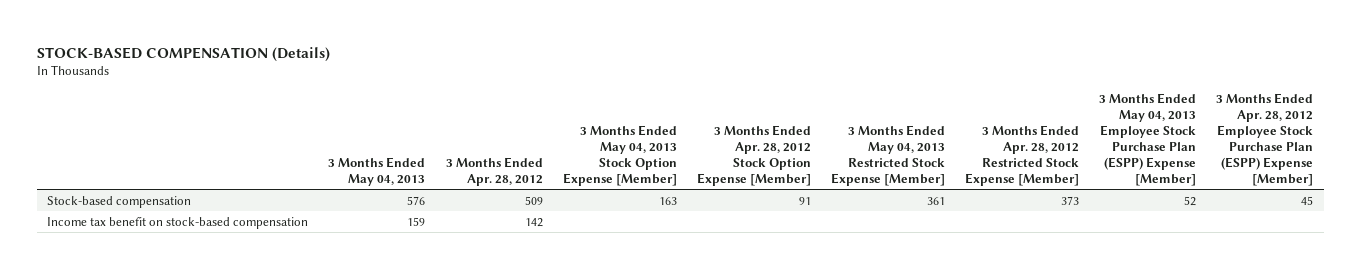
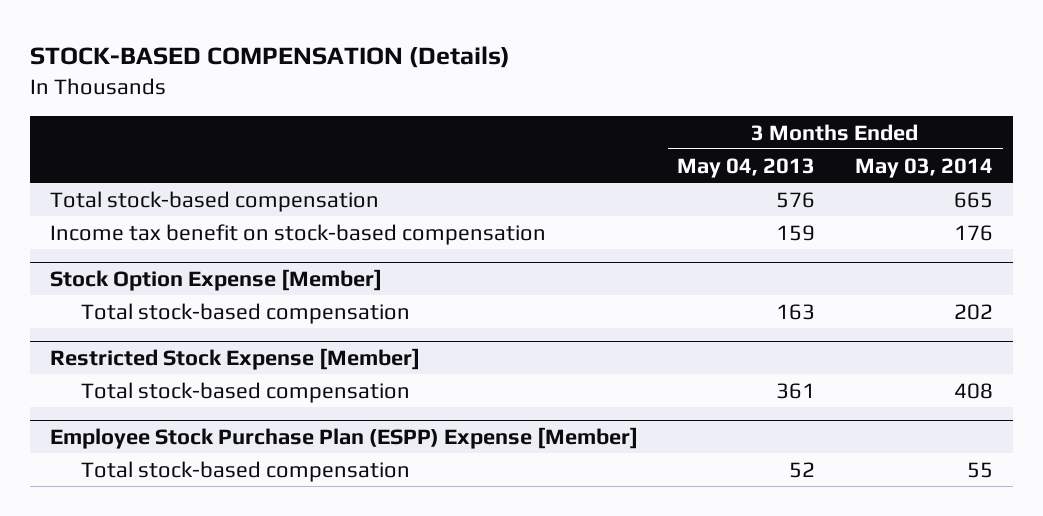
- | 3 Months Ended May 04, 2013 | 3 Months Ended Apr. 28, 2012 | 3 Months Ended May 04, 2013 Stock Option Expense [Member] | 3 Months Ended Apr. 28, 2012 Stock Option Expense [Member] | 3 Months Ended May 04, 2013 Restricted Stock Expense [Member] | 3 Months Ended Apr. 28, 2012 Restricted Stock Expense [Member] | 3 Months Ended May 04, 2013 Employee Stock Purchase Plan (ESPP) Expense [Member] | 3 Months Ended Apr. 28, 2012 Employee Stock Purchase Plan (ESPP) Expense [Member]
+ | 3 Months Ended May 04, 2013 | 3 Months Ended May 03, 2014
- Stock-based compensation | 576 | 509 | 163 | 91 | 361 | 373 | 52 | 45
+ Total stock-based compensation | 576 | 665
+ Stock Option Expense [Member]
+ Total stock-based compensation | 163 | 202
+ Restricted Stock Expense [Member]
+ Total stock-based compensation | 361 | 408
+ Employee Stock Purchase Plan (ESPP) Expense [Member]
+ Total stock-based compensation | 52 | 55

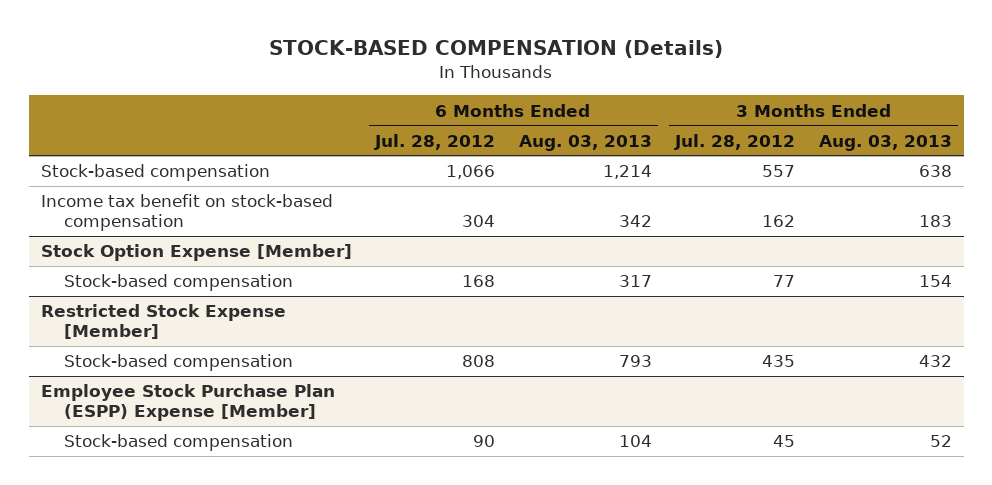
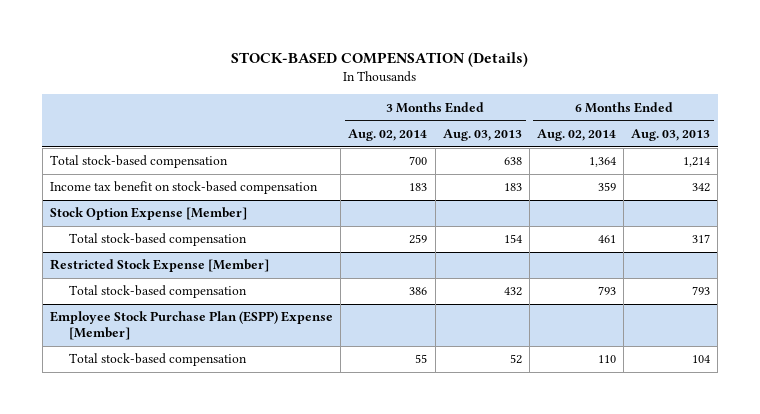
- | 6 Months Ended Jul. 28, 2012 | 6 Months Ended Aug. 03, 2013 | 3 Months Ended Jul. 28, 2012 | 3 Months Ended Aug. 03, 2013
+ | 3 Months Ended Aug. 02, 2014 | 3 Months Ended Aug. 03, 2013 | 6 Months Ended Aug. 02, 2014 | 6 Months Ended Aug. 03, 2013
- Stock-based compensation | 1,066 | 1,214 | 557 | 638
+ Total stock-based compensation | 700 | 638 | 1,364 | 1,214
@ Stock Option Expense [Member]
- Stock-based compensation | 168 | 317 | 77 | 154
+ Total stock-based compensation | 259 | 154 | 461 | 317
@ Restricted Stock Expense [Member]
- Stock-based compensation | 808 | 793 | 435 | 432
+ Total stock-based compensation | 386 | 432 | 793 | 793
@ Employee Stock Purchase Plan (ESPP) Expense [Member]
- Stock-based compensation | 90 | 104 | 45 | 52
+ Total stock-based compensation | 55 | 52 | 110 | 104

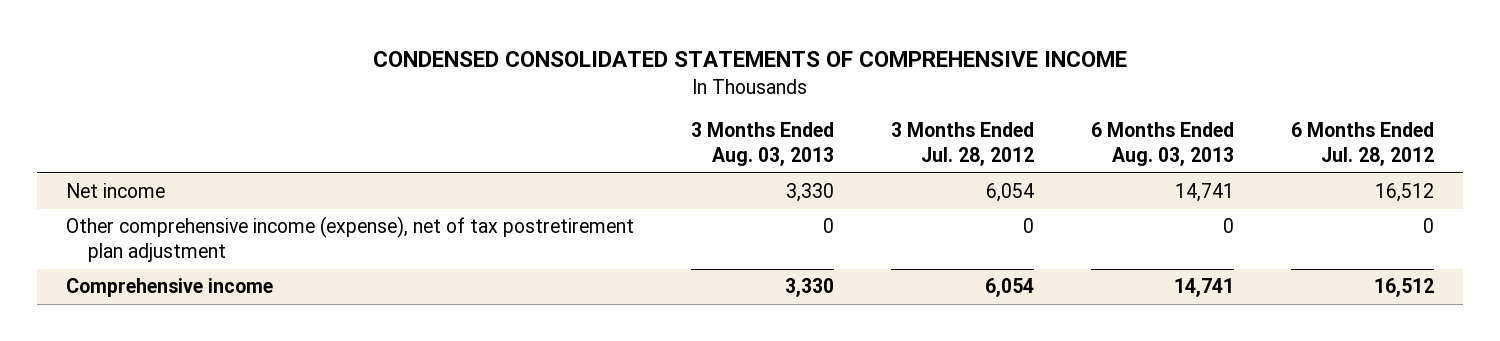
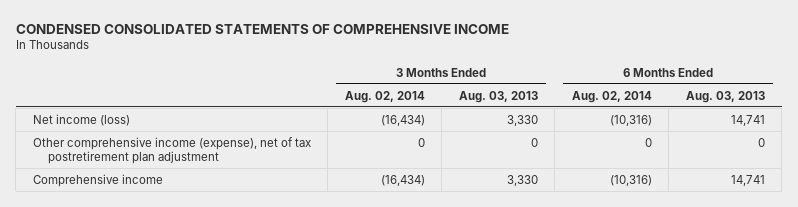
- | 3 Months Ended Aug. 03, 2013 | 3 Months Ended Jul. 28, 2012 | 6 Months Ended Aug. 03, 2013 | 6 Months Ended Jul. 28, 2012
+ | 3 Months Ended Aug. 02, 2014 | 3 Months Ended Aug. 03, 2013 | 6 Months Ended Aug. 02, 2014 | 6 Months Ended Aug. 03, 2013
- Net income | 3,330 | 6,054 | 14,741 | 16,512
+ Net income (loss) | (16,434) | 3,330 | (10,316) | 14,741

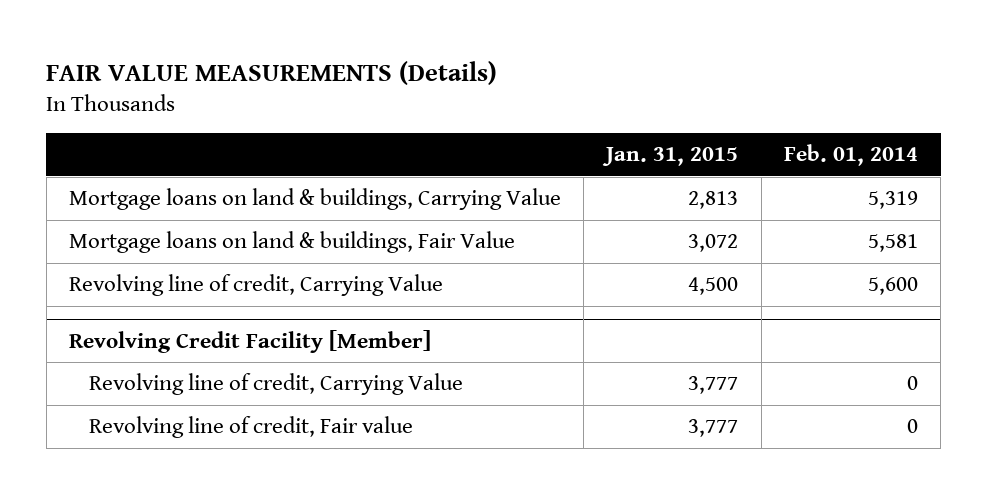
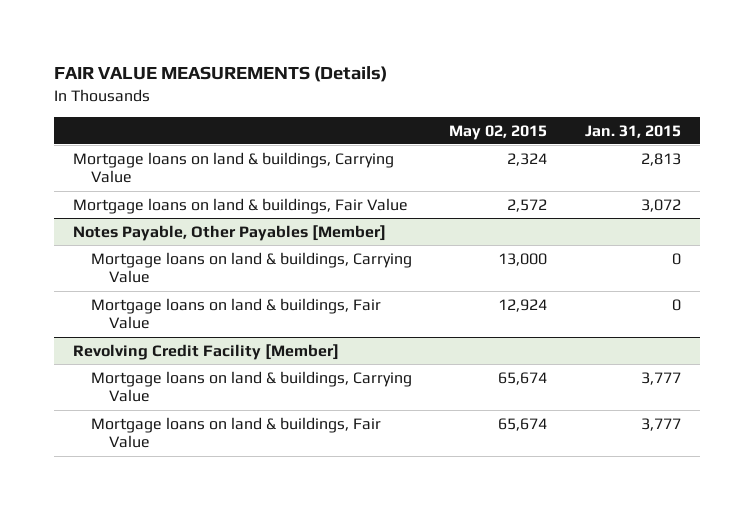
- | Jan. 31, 2015 | Feb. 01, 2014
+ | May 02, 2015 | Jan. 31, 2015
- Revolving line of credit, Carrying Value | 4,500 | 5,600
+ Notes Payable, Other Payables [Member]
+ Mortgage loans on land & buildings, Carrying Value | 13,000 | 0
+ Mortgage loans on land & buildings, Fair Value | 12,924 | 0
@ Revolving Credit Facility [Member]
- Revolving line of credit, Carrying Value | 3,777 | 0
- Revolving line of credit, Fair value | 3,777 | 0
+ Mortgage loans on land & buildings, Carrying Value | 65,674 | 3,777
+ Mortgage loans on land & buildings, Fair Value | 65,674 | 3,777

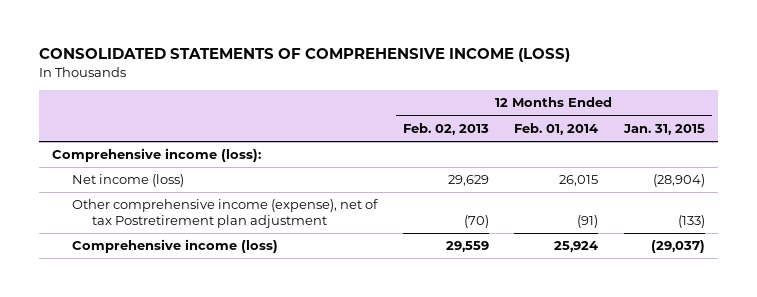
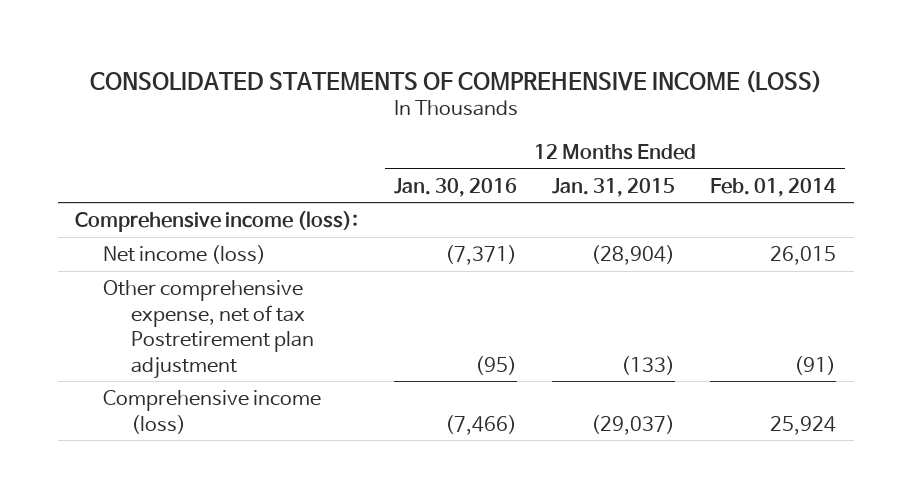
- | 12 Months Ended Feb. 02, 2013 | 12 Months Ended Feb. 01, 2014 | 12 Months Ended Jan. 31, 2015
+ | 12 Months Ended Jan. 30, 2016 | 12 Months Ended Jan. 31, 2015 | 12 Months Ended Feb. 01, 2014
- Other comprehensive income (expense), net of tax Postretirement plan adjustment | (70) | (91) | (133)
+ Other comprehensive expense, net of tax Postretirement plan adjustment | (95) | (133) | (91)

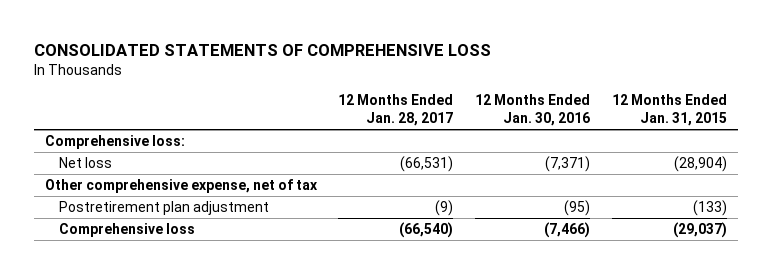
- CONSOLIDATED STATEMENTS OF COMPREHENSIVE INCOME (LOSS)
+ CONSOLIDATED STATEMENTS OF COMPREHENSIVE LOSS
- | 12 Months Ended Jan. 30, 2016 | 12 Months Ended Jan. 31, 2015 | 12 Months Ended Feb. 01, 2014
+ | 12 Months Ended Jan. 28, 2017 | 12 Months Ended Jan. 30, 2016 | 12 Months Ended Jan. 31, 2015
- Comprehensive income (loss):
- Net income (loss) | (7,371) | (28,904) | 26,015
- Other comprehensive expense, net of tax Postretirement plan adjustment | (95) | (133) | (91)
- Comprehensive income (loss) | (7,466) | (29,037) | 25,924
+ Comprehensive loss:
+ Net loss | (66,531) | (7,371) | (28,904)
+ Other comprehensive expense, net of tax
+ Postretirement plan adjustment | (9) | (95) | (133)
+ Comprehensive loss | (66,540) | (7,466) | (29,037)

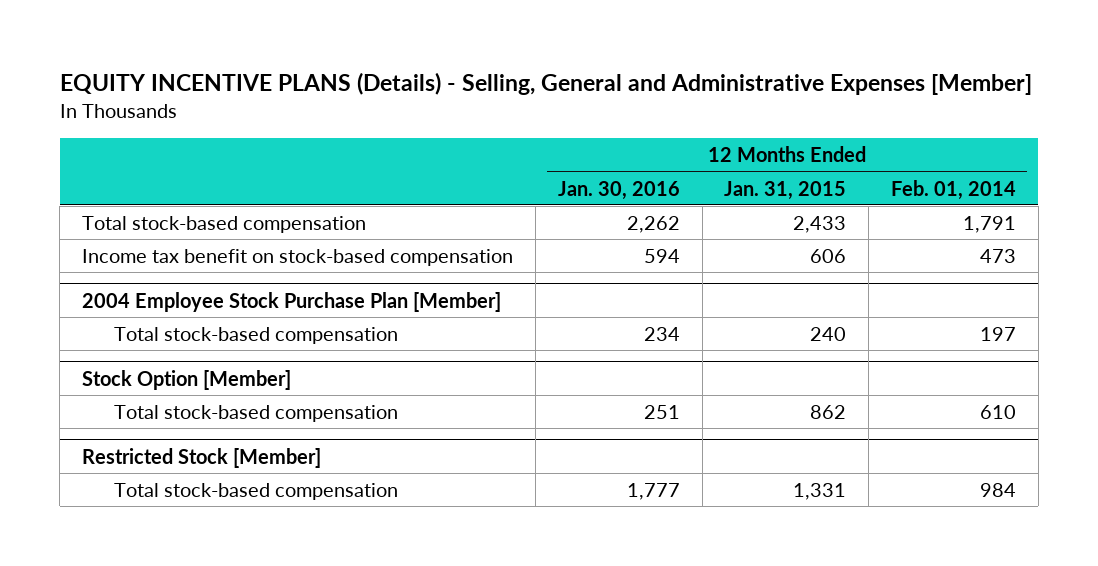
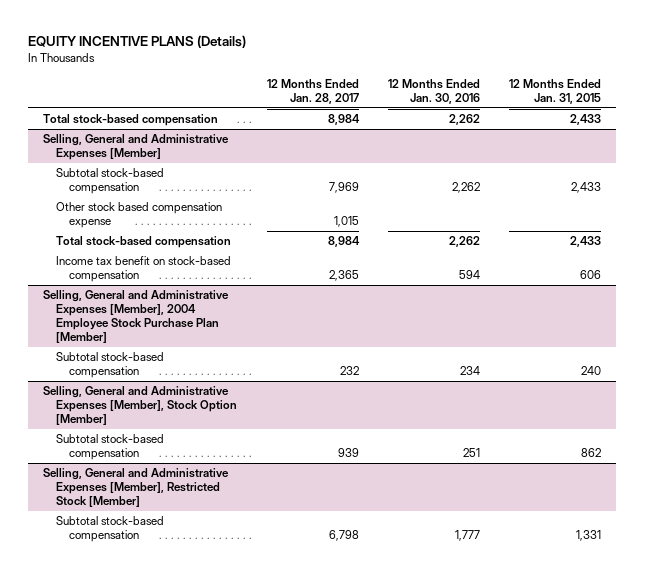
- EQUITY INCENTIVE PLANS (Details) - Selling, General and Administrative Expenses [Member]
+ EQUITY INCENTIVE PLANS (Details)
- | 12 Months Ended Jan. 30, 2016 | 12 Months Ended Jan. 31, 2015 | 12 Months Ended Feb. 01, 2014
+ | 12 Months Ended Jan. 28, 2017 | 12 Months Ended Jan. 30, 2016 | 12 Months Ended Jan. 31, 2015
+ Selling, General and Administrative Expenses [Member]
+ Subtotal stock-based compensation | 7,969 | 2,262 | 2,433
+ Other stock based compensation expense | 1,015 | |
+ Total stock-based compensation | 8,984 | 2,262 | 2,433
- 2004 Employee Stock Purchase Plan [Member]
- Total stock-based compensation | 234 | 240 | 197
- Stock Option [Member]
- Total stock-based compensation | 251 | 862 | 610
- Restricted Stock [Member]
- Total stock-based compensation | 1,777 | 1,331 | 984
+ Selling, General and Administrative Expenses [Member], 2004 Employee Stock Purchase Plan [Member]
+ Subtotal stock-based compensation | 232 | 234 | 240
+ Selling, General and Administrative Expenses [Member], Stock Option [Member]
+ Subtotal stock-based compensation | 939 | 251 | 862
+ Selling, General and Administrative Expenses [Member], Restricted Stock [Member]
+ Subtotal stock-based compensation | 6,798 | 1,777 | 1,331

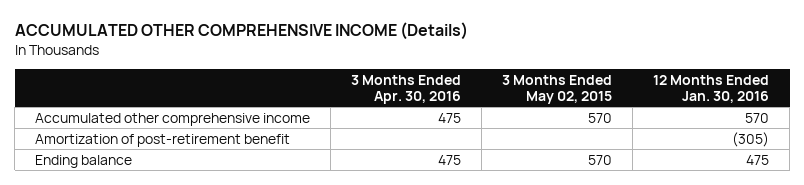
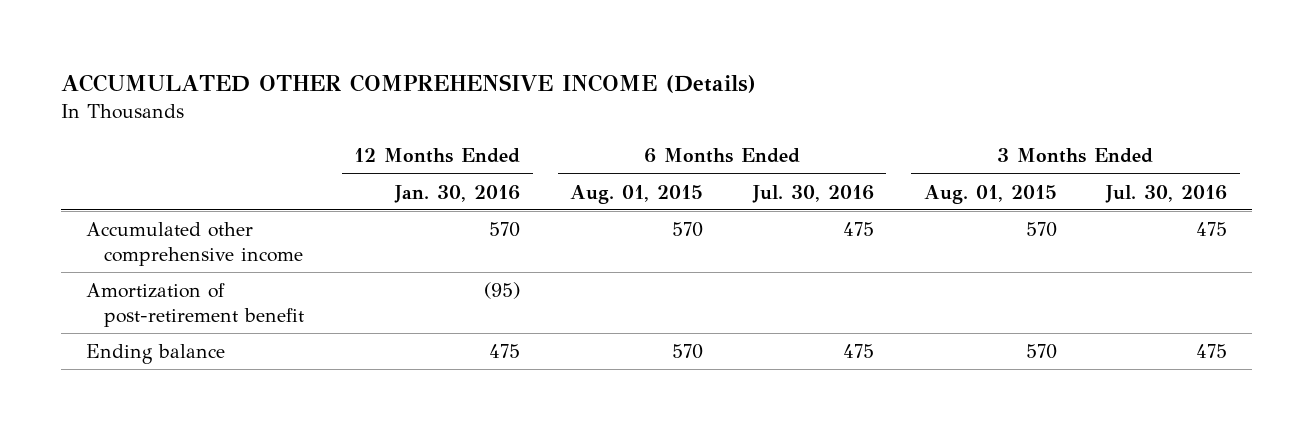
- | 3 Months Ended Apr. 30, 2016 | 3 Months Ended May 02, 2015 | 12 Months Ended Jan. 30, 2016
+ | 12 Months Ended Jan. 30, 2016 | 6 Months Ended Aug. 01, 2015 | 6 Months Ended Jul. 30, 2016 | 3 Months Ended Aug. 01, 2015 | 3 Months Ended Jul. 30, 2016
- Amortization of post-retirement benefit | | | (305)
+ Amortization of post-retirement benefit | (95) | | | |

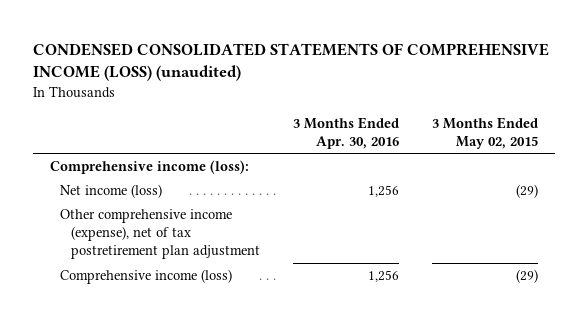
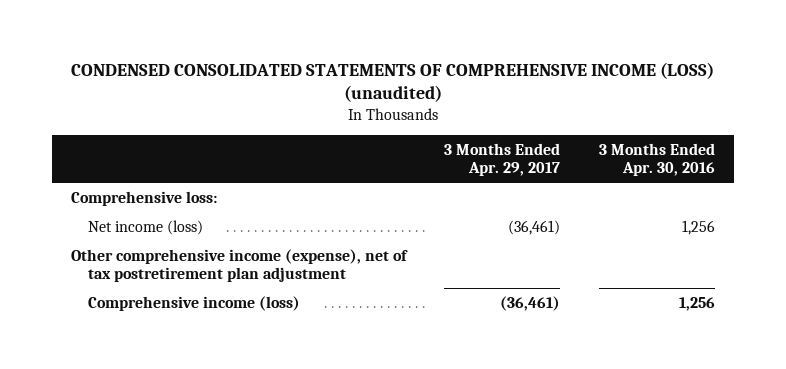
- | 3 Months Ended Apr. 30, 2016 | 3 Months Ended May 02, 2015
+ | 3 Months Ended Apr. 29, 2017 | 3 Months Ended Apr. 30, 2016
- Comprehensive income (loss):
+ Comprehensive loss:

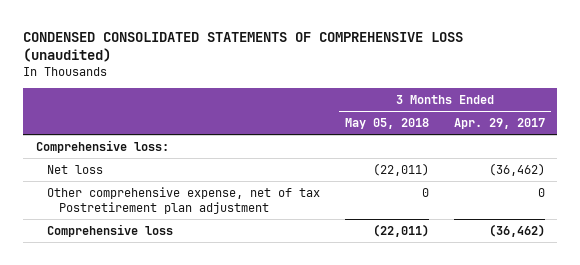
- CONDENSED CONSOLIDATED STATEMENTS OF COMPREHENSIVE INCOME (LOSS) (unaudited)
+ CONDENSED CONSOLIDATED STATEMENTS OF COMPREHENSIVE LOSS (unaudited)
- | 3 Months Ended Apr. 29, 2017 | 3 Months Ended Apr. 30, 2016
+ | 3 Months Ended May 05, 2018 | 3 Months Ended Apr. 29, 2017
- Net income (loss) | (36,461) | 1,256
- Other comprehensive income (expense), net of tax postretirement plan adjustment
- Comprehensive income (loss) | (36,461) | 1,256
+ Net loss | (22,011) | (36,462)
+ Other comprehensive expense, net of tax Postretirement plan adjustment | 0 | 0
+ Comprehensive loss | (22,011) | (36,462)

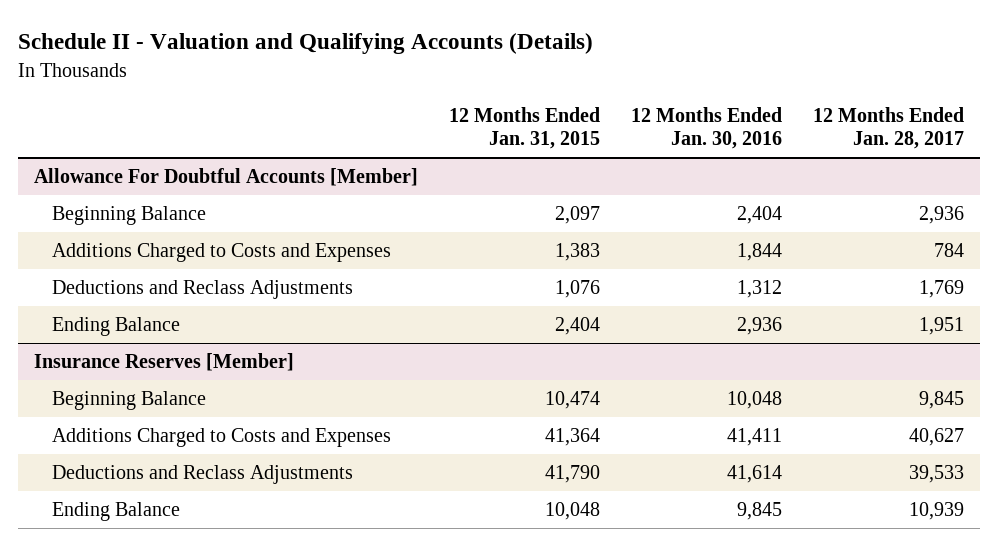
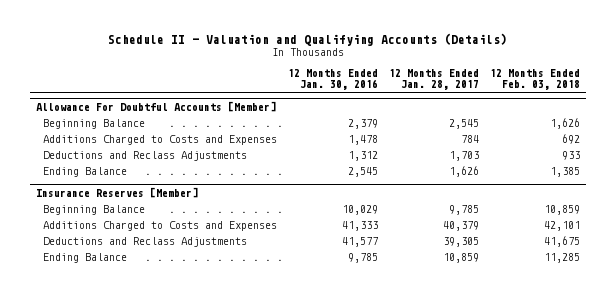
- | 12 Months Ended Jan. 31, 2015 | 12 Months Ended Jan. 30, 2016 | 12 Months Ended Jan. 28, 2017
+ | 12 Months Ended Jan. 30, 2016 | 12 Months Ended Jan. 28, 2017 | 12 Months Ended Feb. 03, 2018
@ Allowance For Doubtful Accounts [Member]
- Beginning Balance | 2,097 | 2,404 | 2,936
- Additions Charged to Costs and Expenses | 1,383 | 1,844 | 784
- Deductions and Reclass Adjustments | 1,076 | 1,312 | 1,769
- Ending Balance | 2,404 | 2,936 | 1,951
+ Beginning Balance | 2,379 | 2,545 | 1,626
+ Additions Charged to Costs and Expenses | 1,478 | 784 | 692
+ Deductions and Reclass Adjustments | 1,312 | 1,703 | 933
+ Ending Balance | 2,545 | 1,626 | 1,385
@ Insurance Reserves [Member]
- Beginning Balance | 10,474 | 10,048 | 9,845
- Additions Charged to Costs and Expenses | 41,364 | 41,411 | 40,627
- Deductions and Reclass Adjustments | 41,790 | 41,614 | 39,533
- Ending Balance | 10,048 | 9,845 | 10,939
+ Beginning Balance | 10,029 | 9,785 | 10,859
+ Additions Charged to Costs and Expenses | 41,333 | 40,379 | 42,101
+ Deductions and Reclass Adjustments | 41,577 | 39,305 | 41,675
+ Ending Balance | 9,785 | 10,859 | 11,285

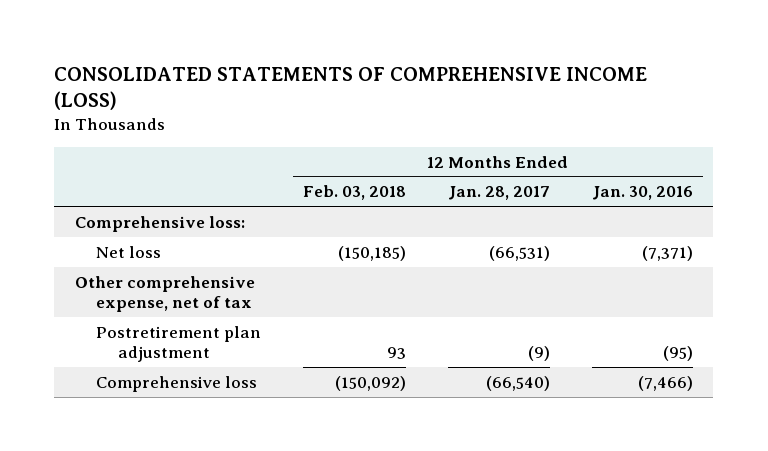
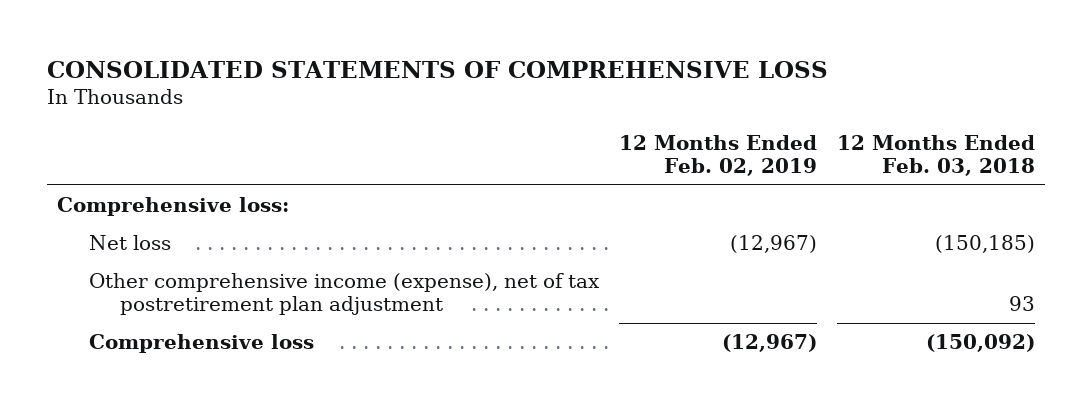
- CONSOLIDATED STATEMENTS OF COMPREHENSIVE INCOME (LOSS)
+ CONSOLIDATED STATEMENTS OF COMPREHENSIVE LOSS
- | 12 Months Ended Feb. 03, 2018 | 12 Months Ended Jan. 28, 2017 | 12 Months Ended Jan. 30, 2016
+ | 12 Months Ended Feb. 02, 2019 | 12 Months Ended Feb. 03, 2018
- Other comprehensive expense, net of tax
- Postretirement plan adjustment | 93 | (9) | (95)
+ Other comprehensive income (expense), net of tax postretirement plan adjustment | | 93

